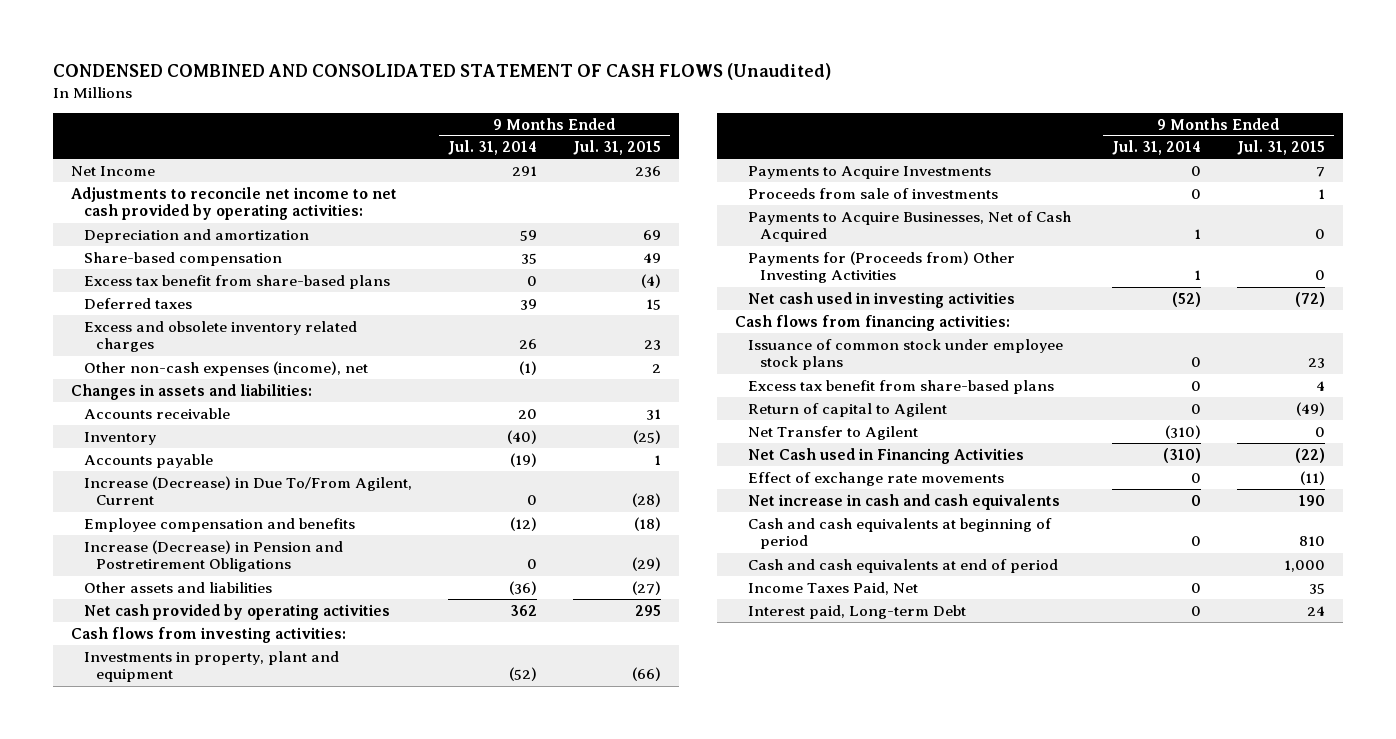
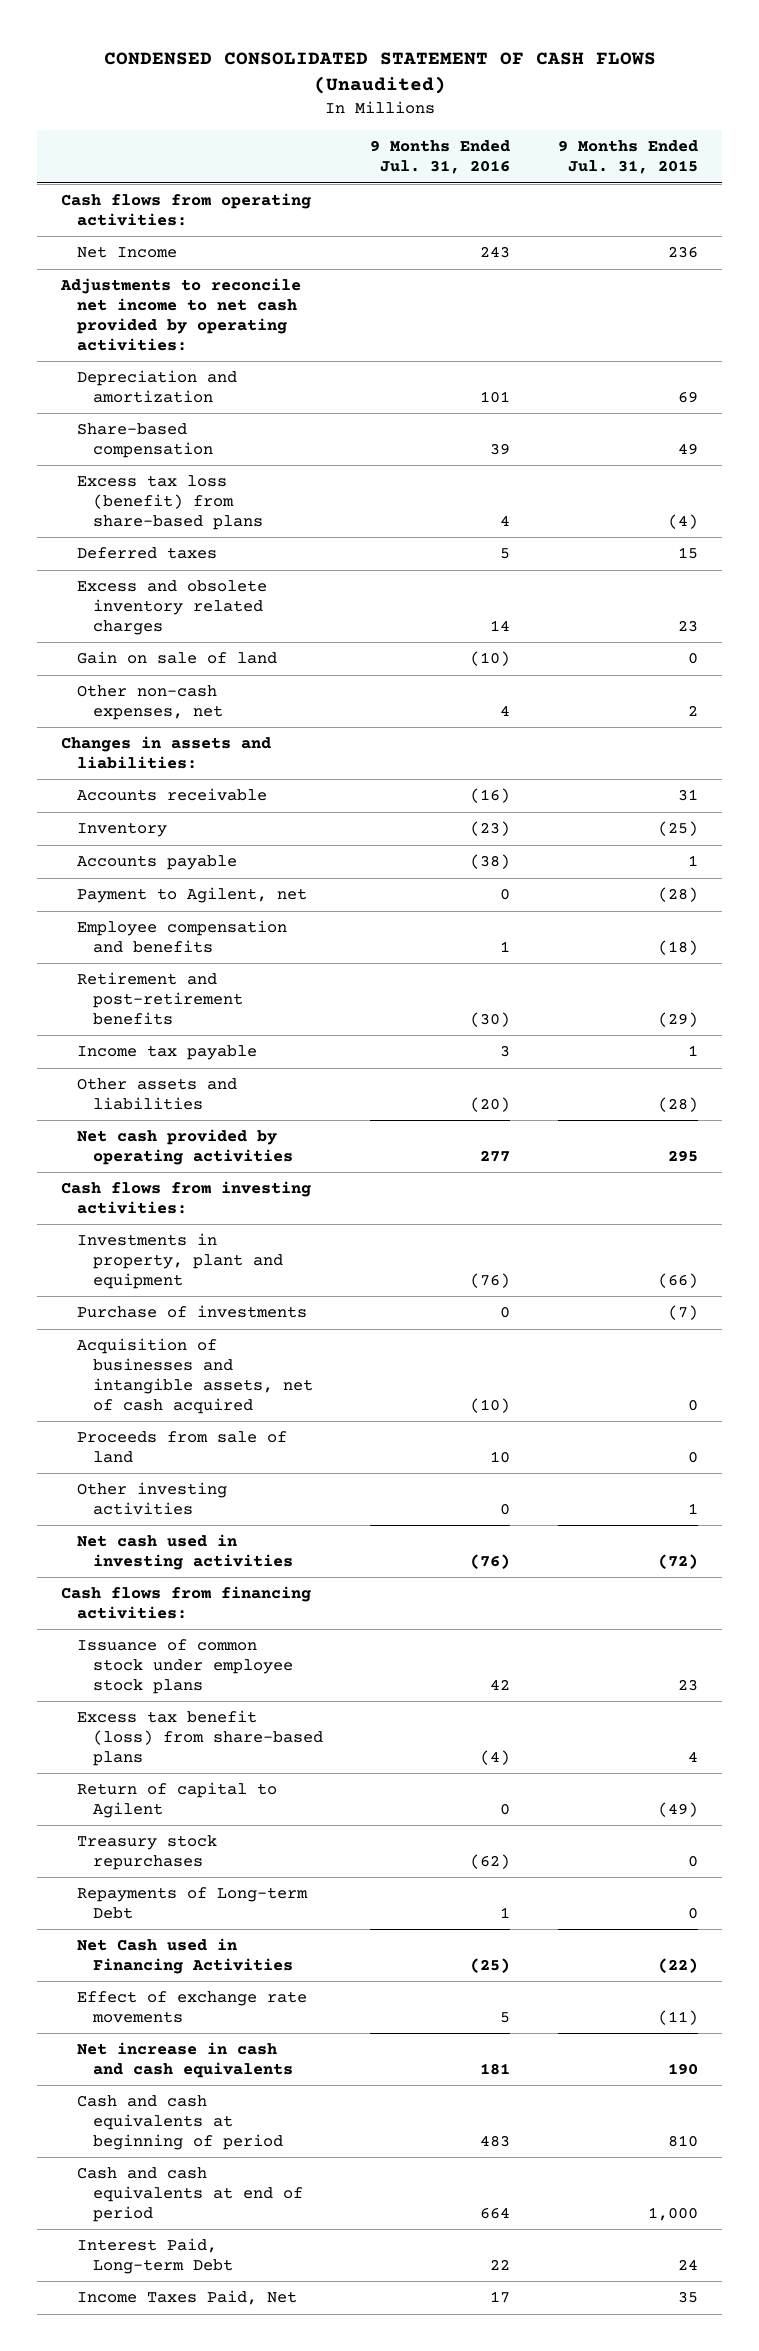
- CONDENSED COMBINED AND CONSOLIDATED STATEMENT OF CASH FLOWS (Unaudited)
+ CONDENSED CONSOLIDATED STATEMENT OF CASH FLOWS (Unaudited)
- | 9 Months Ended Jul. 31, 2014 | 9 Months Ended Jul. 31, 2015
+ | 9 Months Ended Jul. 31, 2016 | 9 Months Ended Jul. 31, 2015
+ Cash flows from operating activities:
- Excess tax benefit from share-based plans | 0 | (4)
+ Excess tax loss (benefit) from share-based plans | 4 | (4)
- Other non-cash expenses (income), net | (1) | 2
+ Gain on sale of land | (10) | 0
+ Other non-cash expenses, net | 4 | 2
- Increase (Decrease) in Due To/From Agilent, Current | 0 | (28)
+ Payment to Agilent, net | 0 | (28)
- Increase (Decrease) in Pension and Postretirement Obligations | 0 | (29)
- Other assets and liabilities | (36) | (27)
+ Retirement and post-retirement benefits | (30) | (29)
+ Income tax payable | 3 | 1
+ Other assets and liabilities | (20) | (28)
- Payments to Acquire Investments | 0 | 7
- Proceeds from sale of investments | 0 | 1
- Payments to Acquire Businesses, Net of Cash Acquired | 1 | 0
- Payments for (Proceeds from) Other Investing Activities | 1 | 0
+ Purchase of investments | 0 | (7)
+ Acquisition of businesses and intangible assets, net of cash acquired | (10) | 0
+ Proceeds from sale of land | 10 | 0
+ Other investing activities | 0 | 1
- Excess tax benefit from share-based plans | 0 | 4
+ Excess tax benefit (loss) from share-based plans | (4) | 4
- Net Transfer to Agilent | (310) | 0
+ Treasury stock repurchases | (62) | 0
+ Repayments of Long-term Debt | 1 | 0
+ Interest Paid, Long-term Debt | 22 | 24
- Interest paid, Long-term Debt | 0 | 24

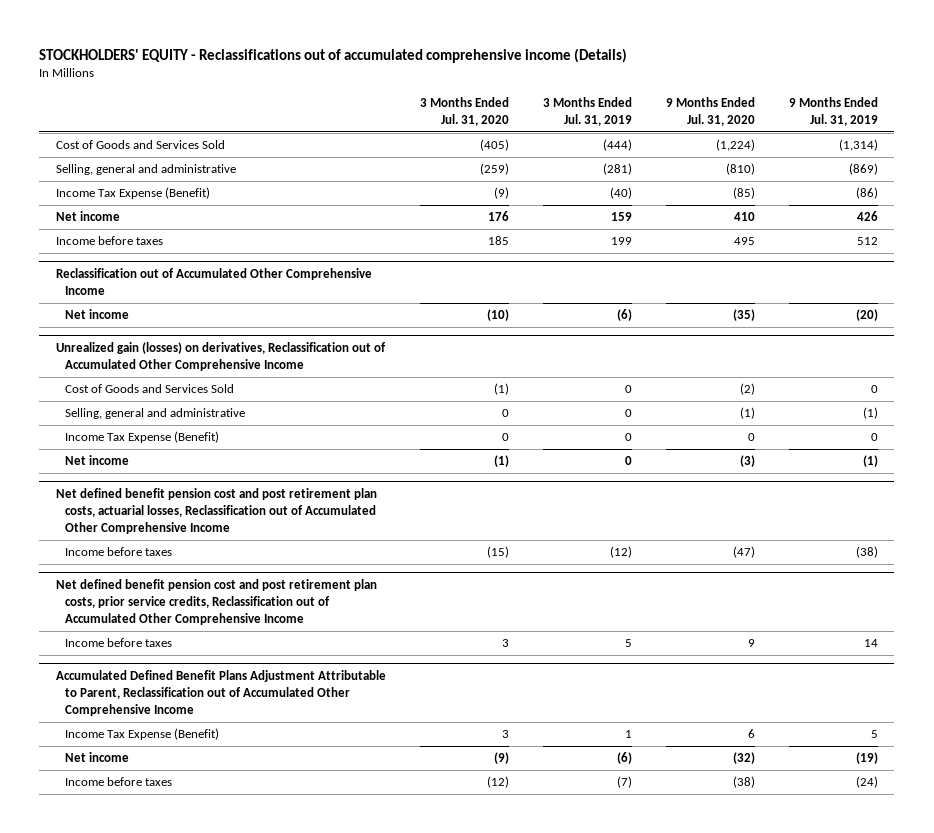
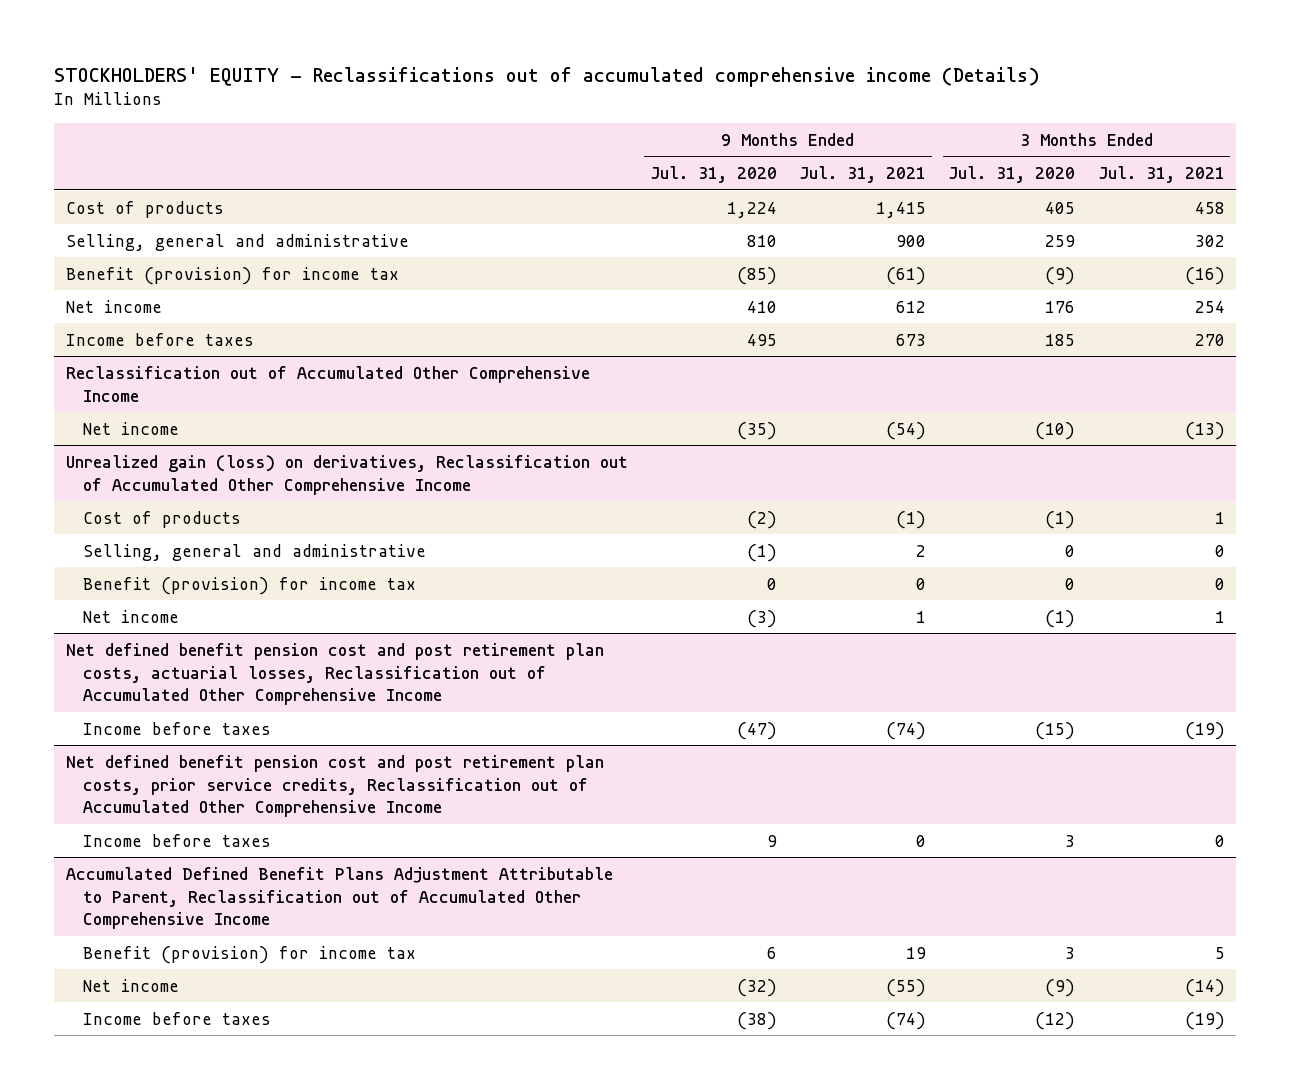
- | 3 Months Ended Jul. 31, 2020 | 3 Months Ended Jul. 31, 2019 | 9 Months Ended Jul. 31, 2020 | 9 Months Ended Jul. 31, 2019
+ | 9 Months Ended Jul. 31, 2020 | 9 Months Ended Jul. 31, 2021 | 3 Months Ended Jul. 31, 2020 | 3 Months Ended Jul. 31, 2021
- Cost of Goods and Services Sold | (405) | (444) | (1,224) | (1,314)
- Selling, general and administrative | (259) | (281) | (810) | (869)
- Income Tax Expense (Benefit) | (9) | (40) | (85) | (86)
+ Cost of products | 1,224 | 1,415 | 405 | 458
+ Selling, general and administrative | 810 | 900 | 259 | 302
+ Benefit (provision) for income tax | (85) | (61) | (9) | (16)
- Unrealized gain (losses) on derivatives, Reclassification out of Accumulated Other Comprehensive Income
- Cost of Goods and Services Sold | (1) | 0 | (2) | 0
+ Unrealized gain (loss) on derivatives, Reclassification out of Accumulated Other Comprehensive Income
+ Cost of products | (2) | (1) | (1) | 1
- Income Tax Expense (Benefit) | 0 | 0 | 0 | 0
+ Benefit (provision) for income tax | 0 | 0 | 0 | 0
@ Accumulated Defined Benefit Plans Adjustment Attributable to Parent, Reclassification out of Accumulated Other Comprehensive Income
- Income Tax Expense (Benefit) | 3 | 1 | 6 | 5
+ Benefit (provision) for income tax | 6 | 19 | 3 | 5

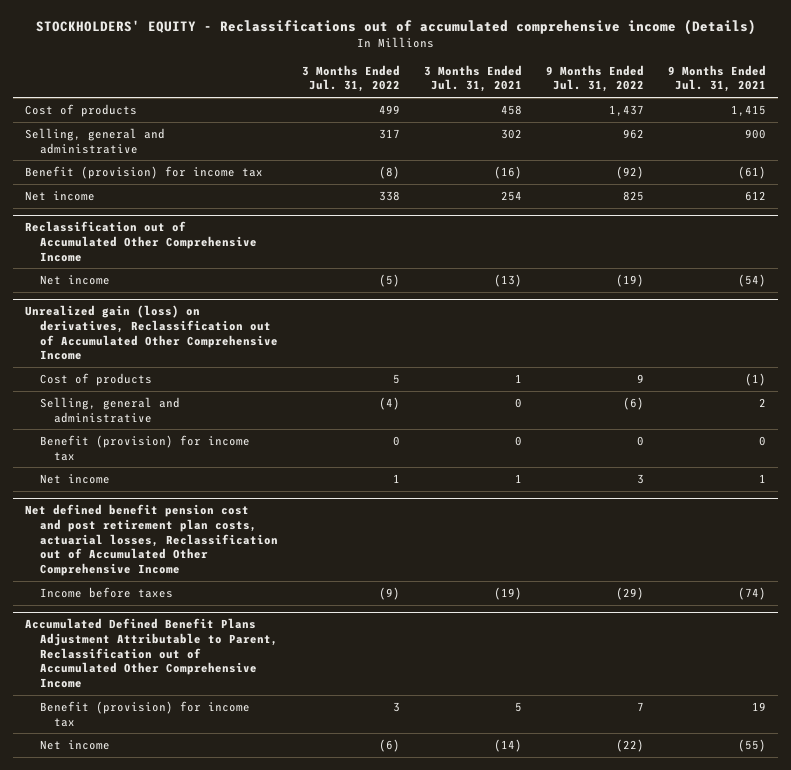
- | 9 Months Ended Jul. 31, 2020 | 9 Months Ended Jul. 31, 2021 | 3 Months Ended Jul. 31, 2020 | 3 Months Ended Jul. 31, 2021
+ | 3 Months Ended Jul. 31, 2022 | 3 Months Ended Jul. 31, 2021 | 9 Months Ended Jul. 31, 2022 | 9 Months Ended Jul. 31, 2021
- Income before taxes | 495 | 673 | 185 | 270
- Net defined benefit pension cost and post retirement plan costs, prior service credits, Reclassification out of Accumulated Other Comprehensive Income
- Income before taxes | 9 | 0 | 3 | 0
@ Accumulated Defined Benefit Plans Adjustment Attributable to Parent, Reclassification out of Accumulated Other Comprehensive Income
- Income before taxes | (38) | (74) | (12) | (19)

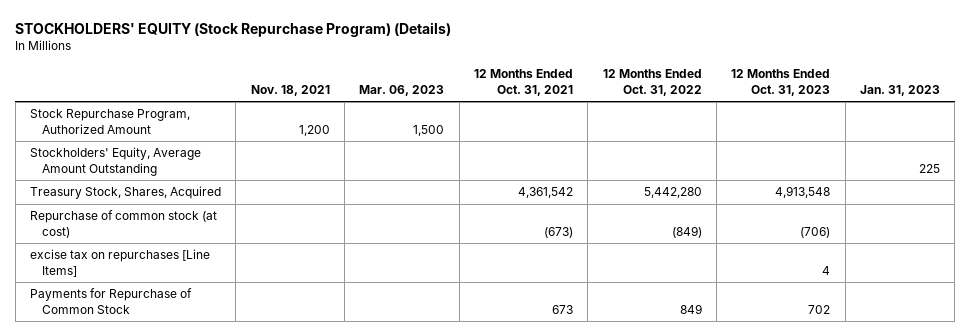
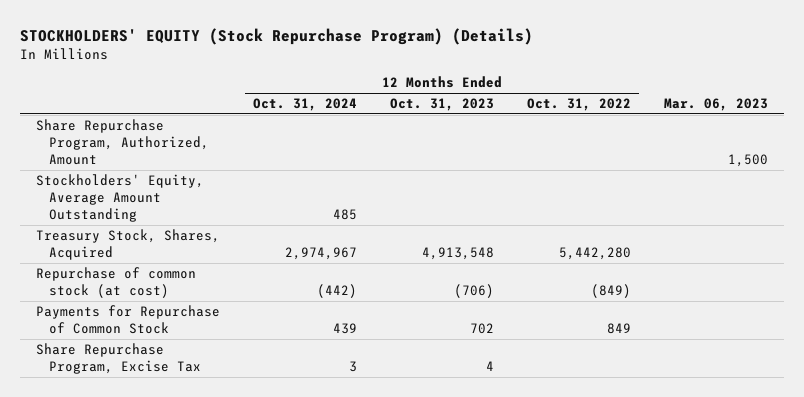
- | Nov. 18, 2021 | Mar. 06, 2023 | 12 Months Ended Oct. 31, 2021 | 12 Months Ended Oct. 31, 2022 | 12 Months Ended Oct. 31, 2023 | Jan. 31, 2023
+ | 12 Months Ended Oct. 31, 2024 | 12 Months Ended Oct. 31, 2023 | 12 Months Ended Oct. 31, 2022 | Mar. 06, 2023
- Stock Repurchase Program, Authorized Amount | 1,200 | 1,500 | | | |
+ Share Repurchase Program, Authorized, Amount | | | | 1,500
- excise tax on repurchases [Line Items] | | | | | 4 |
+ Share Repurchase Program, Excise Tax | 3 | 4 | |

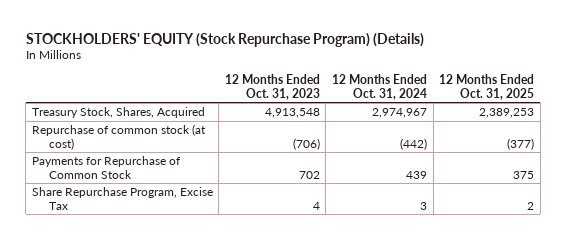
- | 12 Months Ended Oct. 31, 2024 | 12 Months Ended Oct. 31, 2023 | 12 Months Ended Oct. 31, 2022 | Mar. 06, 2023
+ | 12 Months Ended Oct. 31, 2023 | 12 Months Ended Oct. 31, 2024 | 12 Months Ended Oct. 31, 2025
- Share Repurchase Program, Authorized, Amount | | | | 1,500
- Stockholders' Equity, Average Amount Outstanding | 485 | | |

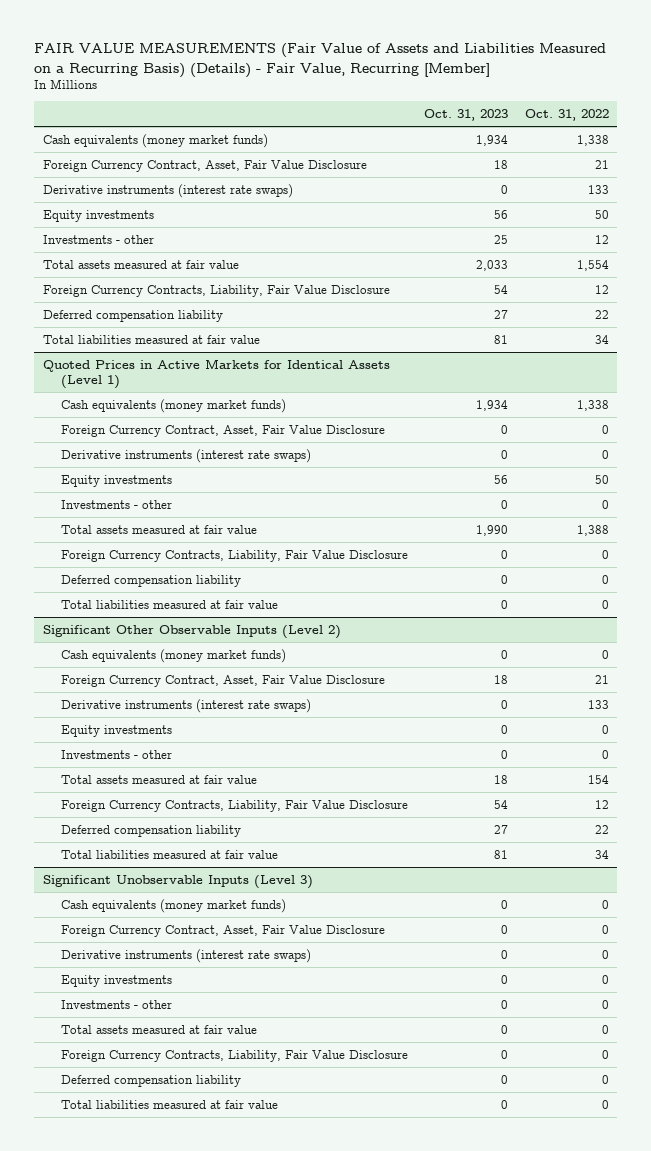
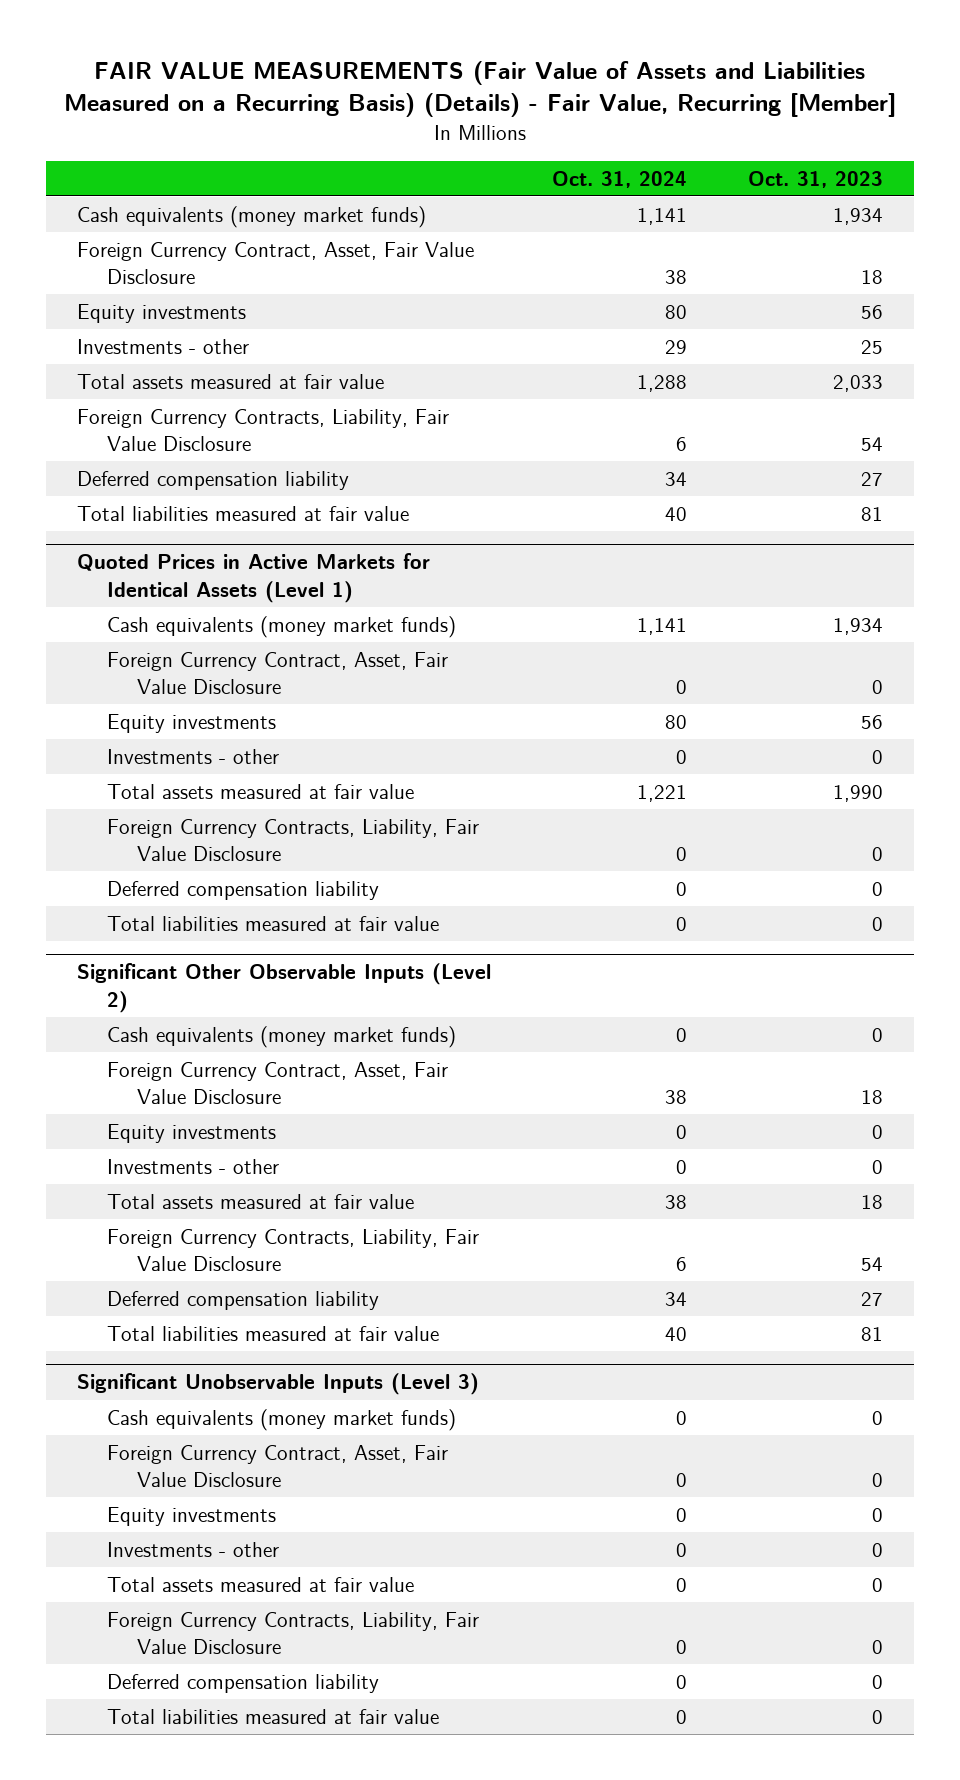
- | Oct. 31, 2023 | Oct. 31, 2022
+ | Oct. 31, 2024 | Oct. 31, 2023
- Derivative instruments (interest rate swaps) | 0 | 133
@ Quoted Prices in Active Markets for Identical Assets (Level 1)
- Derivative instruments (interest rate swaps) | 0 | 0
@ Significant Other Observable Inputs (Level 2)
- Derivative instruments (interest rate swaps) | 0 | 133
@ Significant Unobservable Inputs (Level 3)
- Derivative instruments (interest rate swaps) | 0 | 0

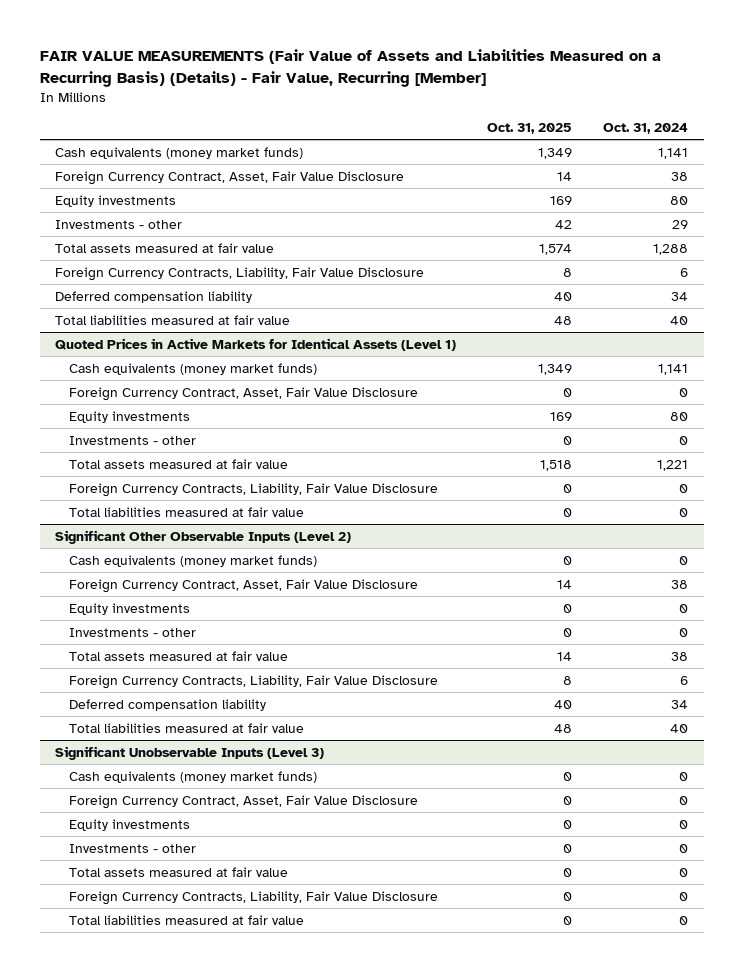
- | Oct. 31, 2024 | Oct. 31, 2023
+ | Oct. 31, 2025 | Oct. 31, 2024
@ Quoted Prices in Active Markets for Identical Assets (Level 1)
- Deferred compensation liability | 0 | 0
@ Significant Unobservable Inputs (Level 3)
- Deferred compensation liability | 0 | 0

